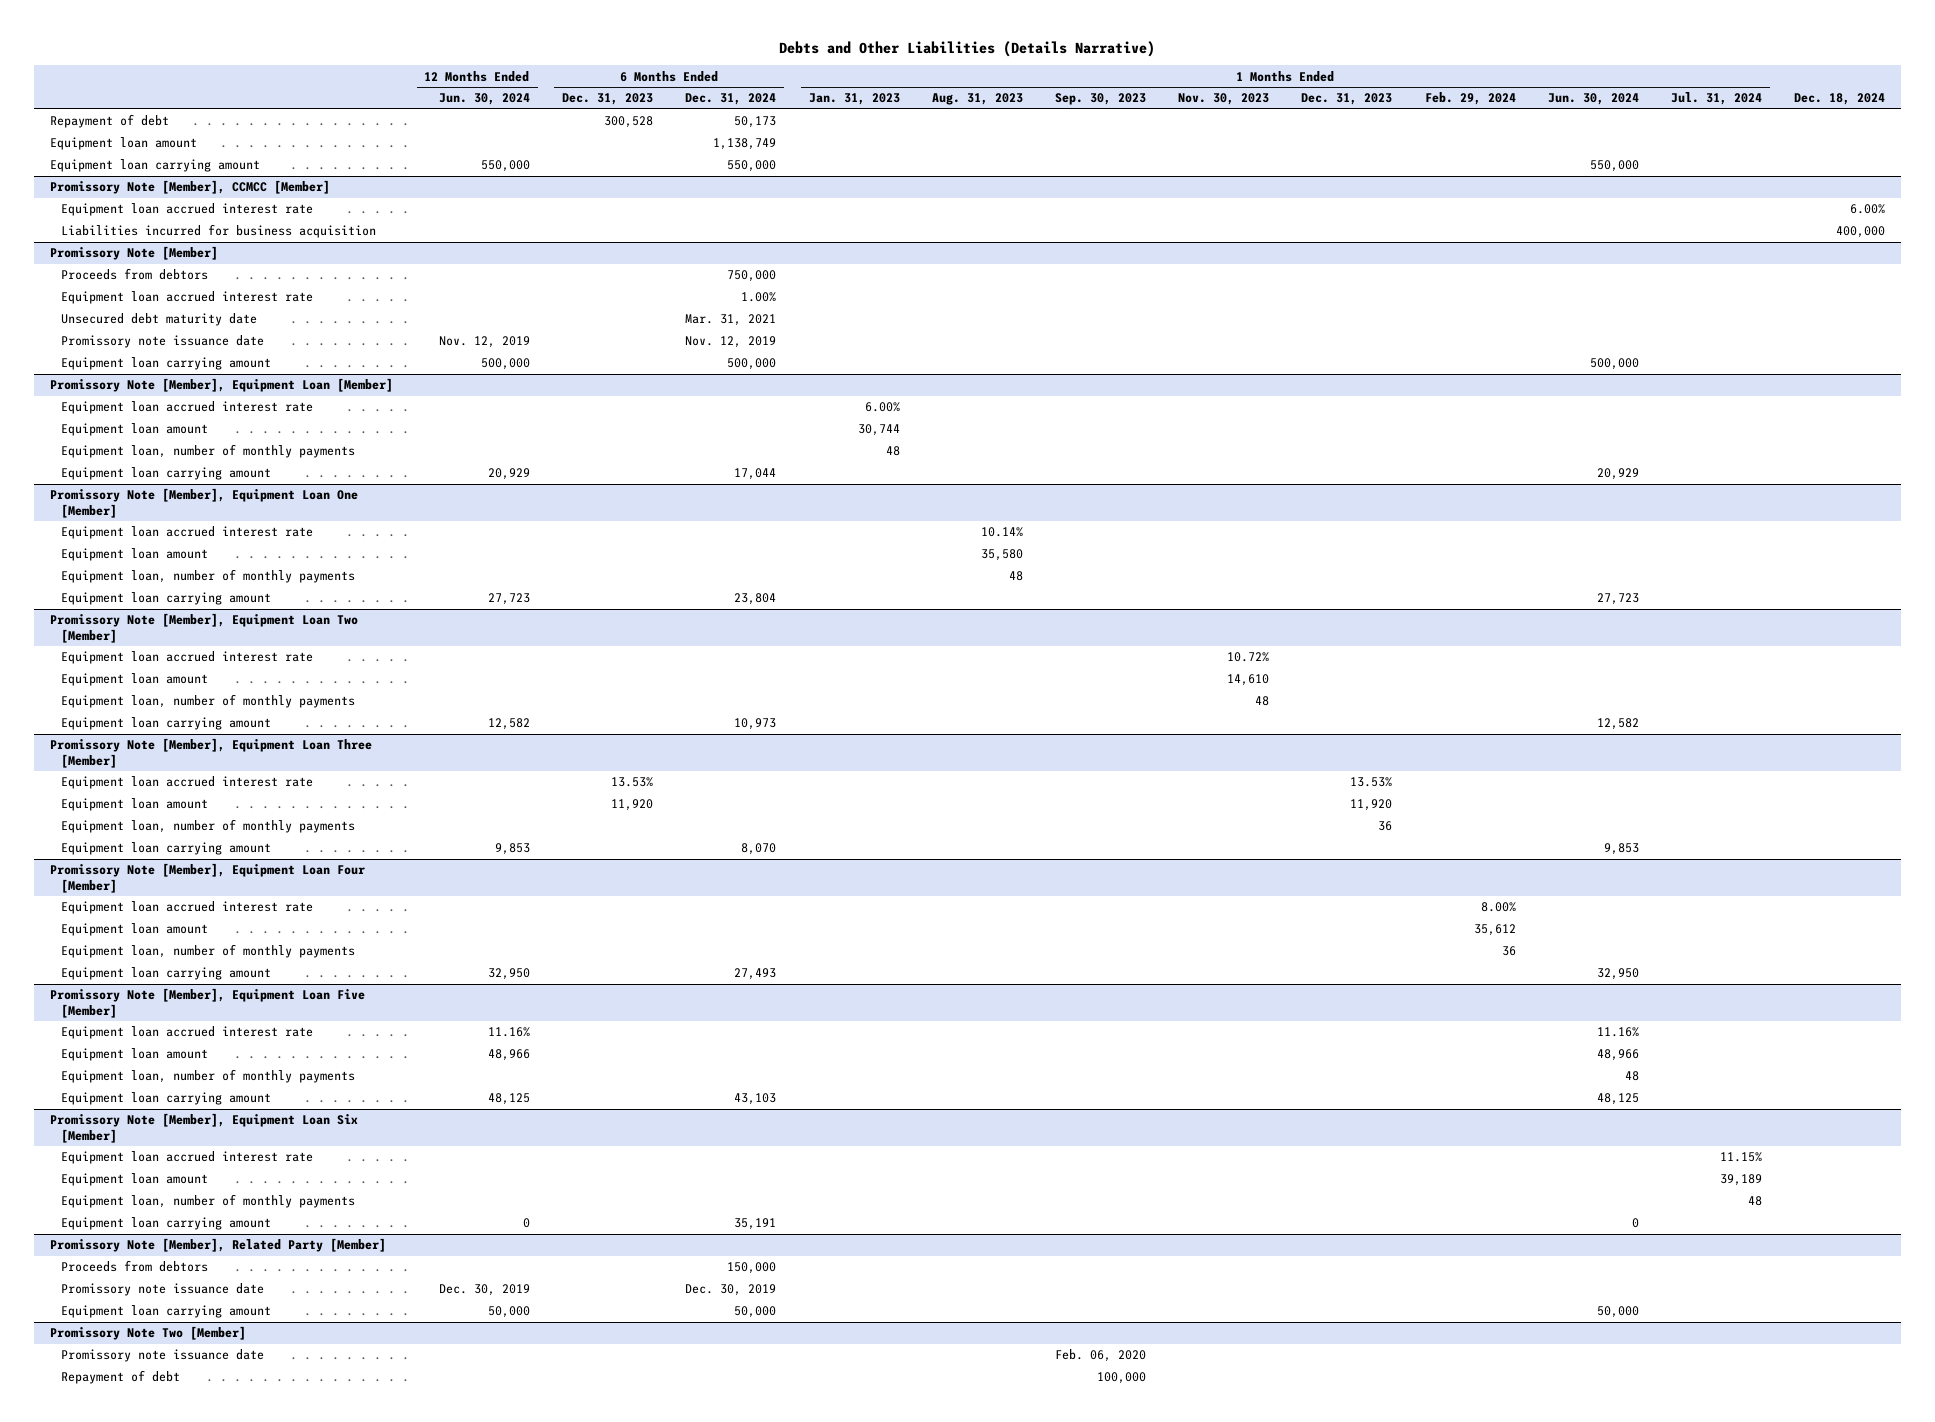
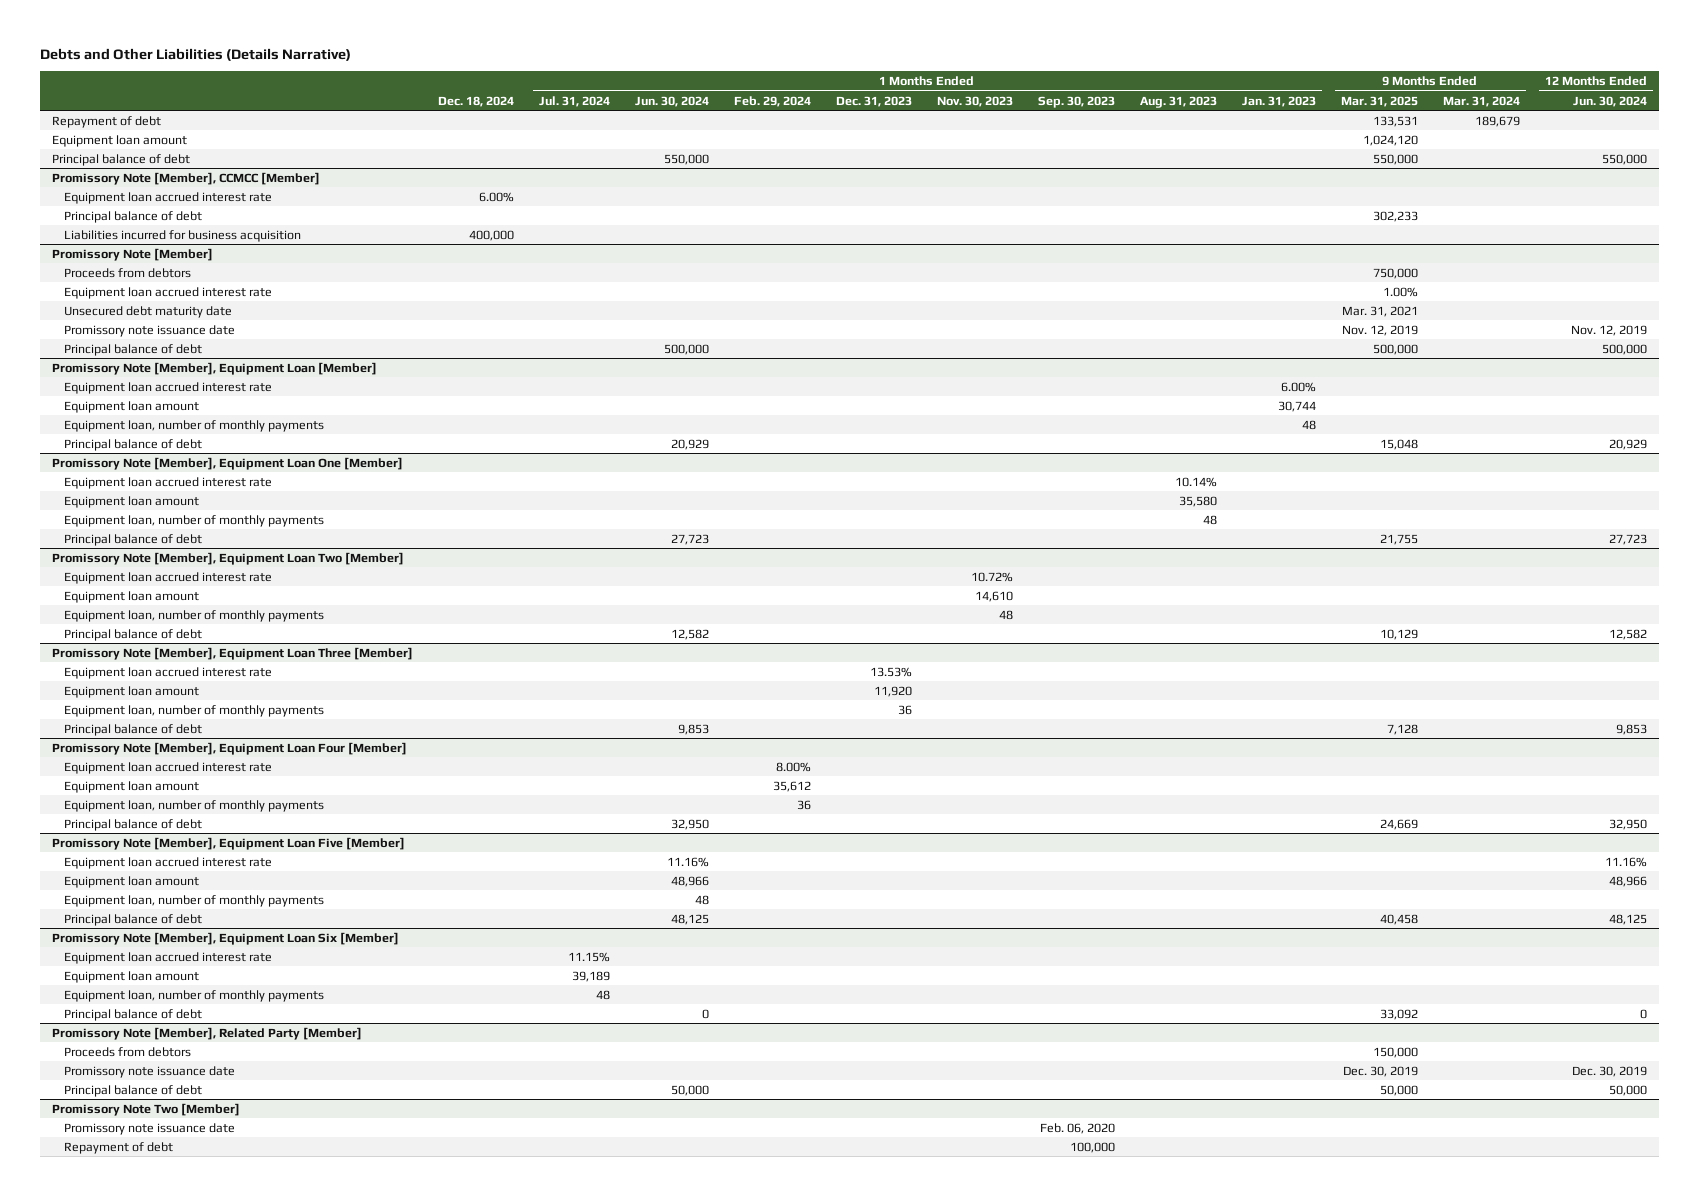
- | 12 Months Ended Jun. 30, 2024 | 6 Months Ended Dec. 31, 2023 | 6 Months Ended Dec. 31, 2024 | 1 Months Ended Jan. 31, 2023 | 1 Months Ended Aug. 31, 2023 | 1 Months Ended Sep. 30, 2023 | 1 Months Ended Nov. 30, 2023 | 1 Months Ended Dec. 31, 2023 | 1 Months Ended Feb. 29, 2024 | 1 Months Ended Jun. 30, 2024 | 1 Months Ended Jul. 31, 2024 | Dec. 18, 2024
+ | Dec. 18, 2024 | 1 Months Ended Jul. 31, 2024 | 1 Months Ended Jun. 30, 2024 | 1 Months Ended Feb. 29, 2024 | 1 Months Ended Dec. 31, 2023 | 1 Months Ended Nov. 30, 2023 | 1 Months Ended Sep. 30, 2023 | 1 Months Ended Aug. 31, 2023 | 1 Months Ended Jan. 31, 2023 | 9 Months Ended Mar. 31, 2025 | 9 Months Ended Mar. 31, 2024 | 12 Months Ended Jun. 30, 2024
- Equipment loan carrying amount | 550,000 | | 550,000 | | | | | | | 550,000 | |
+ Principal balance of debt | | | 550,000 | | | | | | | 550,000 | | 550,000
@ Promissory Note [Member], CCMCC [Member]
+ Principal balance of debt | | | | | | | | | | 302,233 | |
@ Promissory Note [Member]
- Equipment loan carrying amount | 500,000 | | 500,000 | | | | | | | 500,000 | |
+ Principal balance of debt | | | 500,000 | | | | | | | 500,000 | | 500,000
@ Promissory Note [Member], Equipment Loan [Member]
- Equipment loan carrying amount | 20,929 | | 17,044 | | | | | | | 20,929 | |
+ Principal balance of debt | | | 20,929 | | | | | | | 15,048 | | 20,929
@ Promissory Note [Member], Equipment Loan One [Member]
- Equipment loan carrying amount | 27,723 | | 23,804 | | | | | | | 27,723 | |
+ Principal balance of debt | | | 27,723 | | | | | | | 21,755 | | 27,723
@ Promissory Note [Member], Equipment Loan Two [Member]
- Equipment loan carrying amount | 12,582 | | 10,973 | | | | | | | 12,582 | |
+ Principal balance of debt | | | 12,582 | | | | | | | 10,129 | | 12,582
@ Promissory Note [Member], Equipment Loan Three [Member]
- Equipment loan carrying amount | 9,853 | | 8,070 | | | | | | | 9,853 | |
+ Principal balance of debt | | | 9,853 | | | | | | | 7,128 | | 9,853
@ Promissory Note [Member], Equipment Loan Four [Member]
- Equipment loan carrying amount | 32,950 | | 27,493 | | | | | | | 32,950 | |
+ Principal balance of debt | | | 32,950 | | | | | | | 24,669 | | 32,950
@ Promissory Note [Member], Equipment Loan Five [Member]
- Equipment loan carrying amount | 48,125 | | 43,103 | | | | | | | 48,125 | |
+ Principal balance of debt | | | 48,125 | | | | | | | 40,458 | | 48,125
@ Promissory Note [Member], Equipment Loan Six [Member]
- Equipment loan carrying amount | 0 | | 35,191 | | | | | | | 0 | |
+ Principal balance of debt | | | 0 | | | | | | | 33,092 | | 0
@ Promissory Note [Member], Related Party [Member]
- Equipment loan carrying amount | 50,000 | | 50,000 | | | | | | | 50,000 | |
+ Principal balance of debt | | | 50,000 | | | | | | | 50,000 | | 50,000

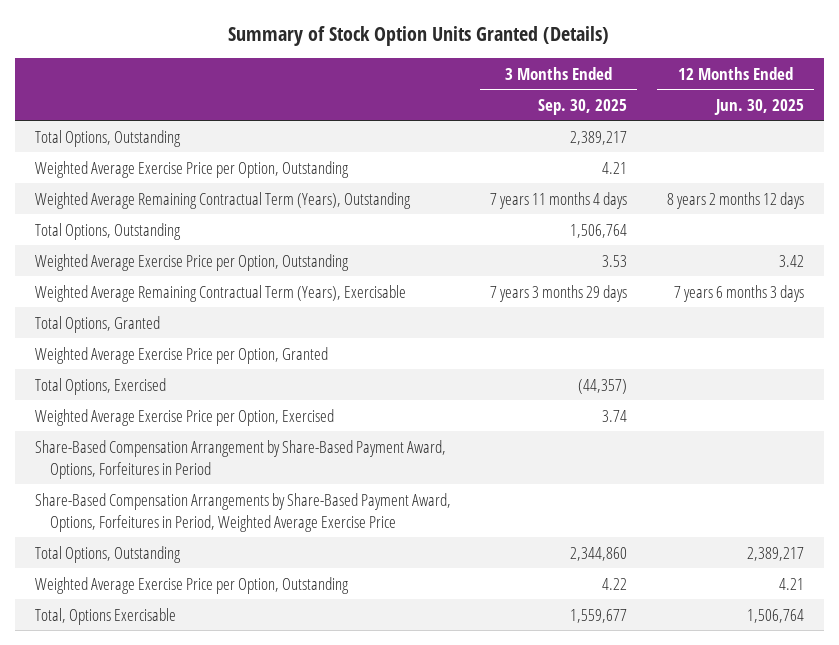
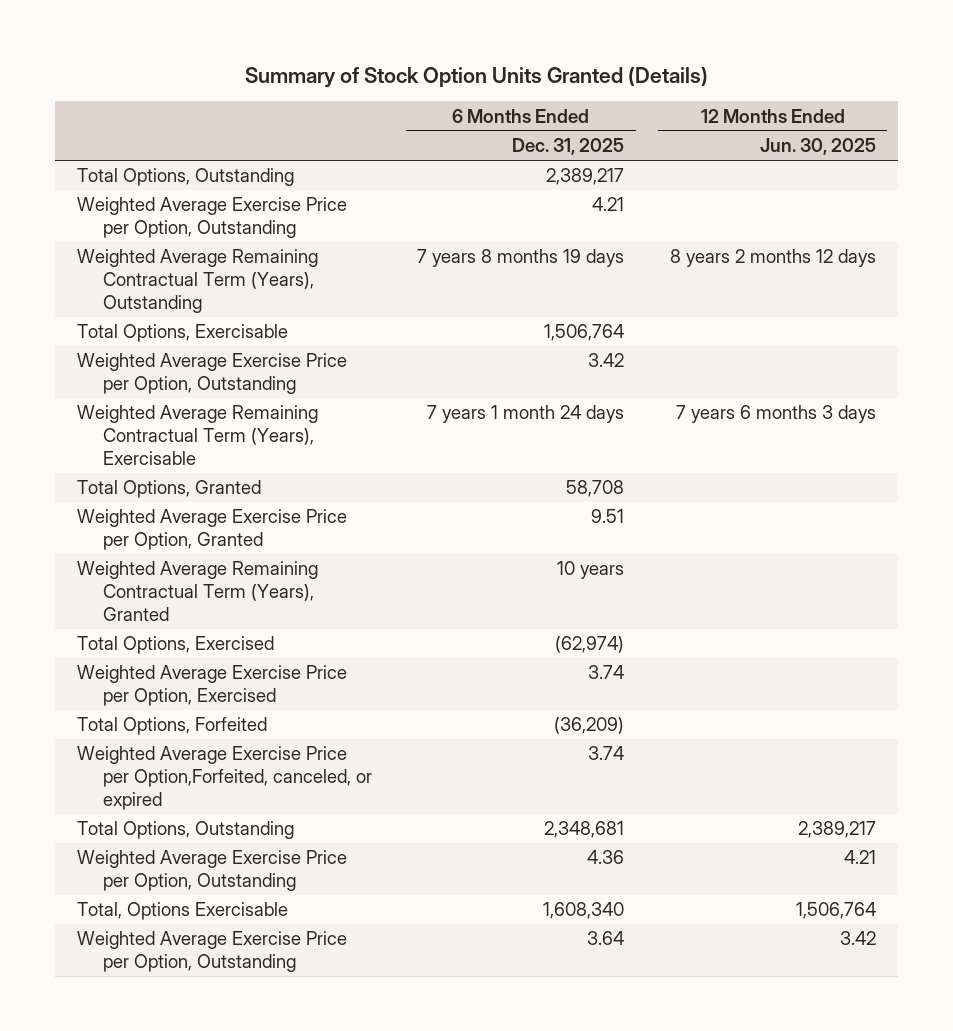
- | 3 Months Ended Sep. 30, 2025 | 12 Months Ended Jun. 30, 2025
+ | 6 Months Ended Dec. 31, 2025 | 12 Months Ended Jun. 30, 2025
- Total Options, Outstanding | 1,506,764 |
+ Total Options, Exercisable | 1,506,764 |
+ Weighted Average Exercise Price per Option, Outstanding | 3.42 |
+ Weighted Average Remaining Contractual Term (Years), Granted | 10 years |
- Share-Based Compensation Arrangement by Share-Based Payment Award, Options, Forfeitures in Period
- Share-Based Compensation Arrangements by Share-Based Payment Award, Options, Forfeitures in Period, Weighted Average Exercise Price
+ Total Options, Forfeited | (36,209) |
+ Weighted Average Exercise Price per Option,Forfeited, canceled, or expired | 3.74 |
moved down: Weighted Average Exercise Price per Option, Outstanding | 3.64 | 3.42

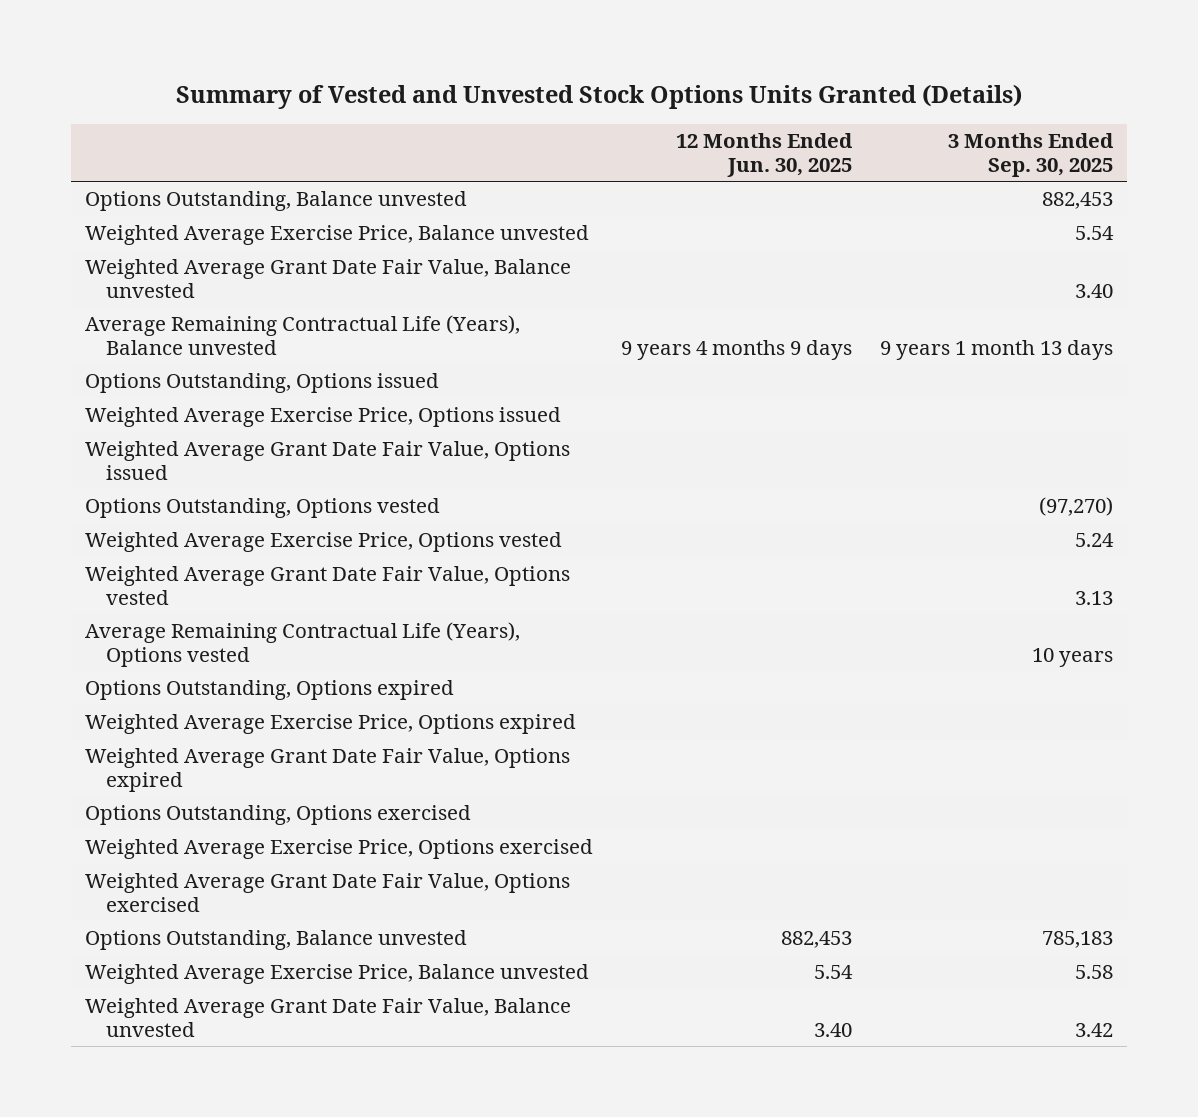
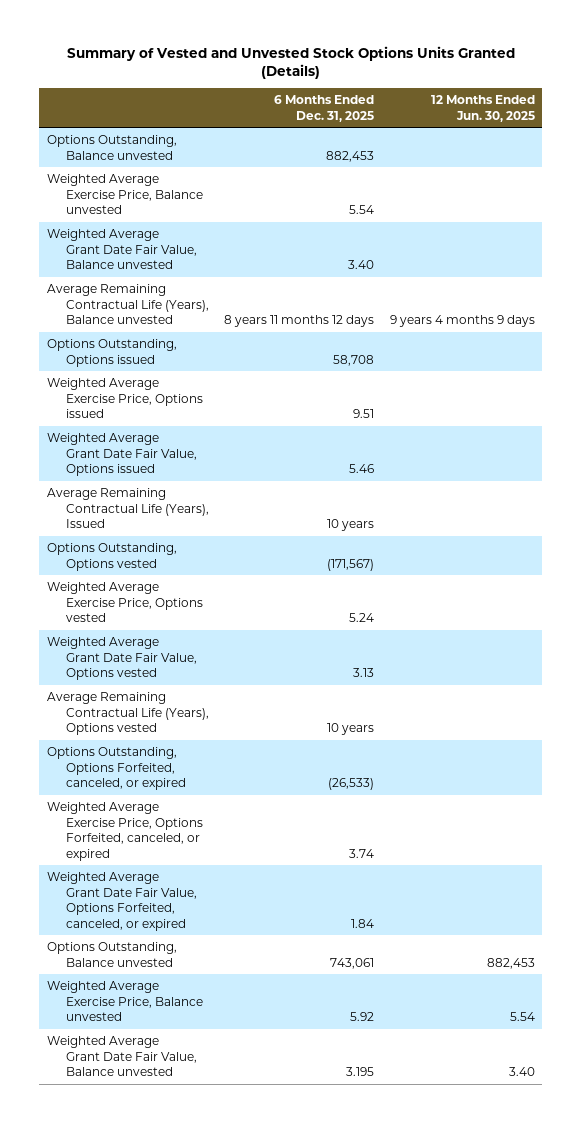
- | 12 Months Ended Jun. 30, 2025 | 3 Months Ended Sep. 30, 2025
+ | 6 Months Ended Dec. 31, 2025 | 12 Months Ended Jun. 30, 2025
+ Average Remaining Contractual Life (Years), Issued | 10 years |
- Options Outstanding, Options expired
- Weighted Average Exercise Price, Options expired
- Weighted Average Grant Date Fair Value, Options expired
- Options Outstanding, Options exercised
- Weighted Average Exercise Price, Options exercised
- Weighted Average Grant Date Fair Value, Options exercised
+ Options Outstanding, Options Forfeited, canceled, or expired | (26,533) |
+ Weighted Average Exercise Price, Options Forfeited, canceled, or expired | 3.74 |
+ Weighted Average Grant Date Fair Value, Options Forfeited, canceled, or expired | 1.84 |

